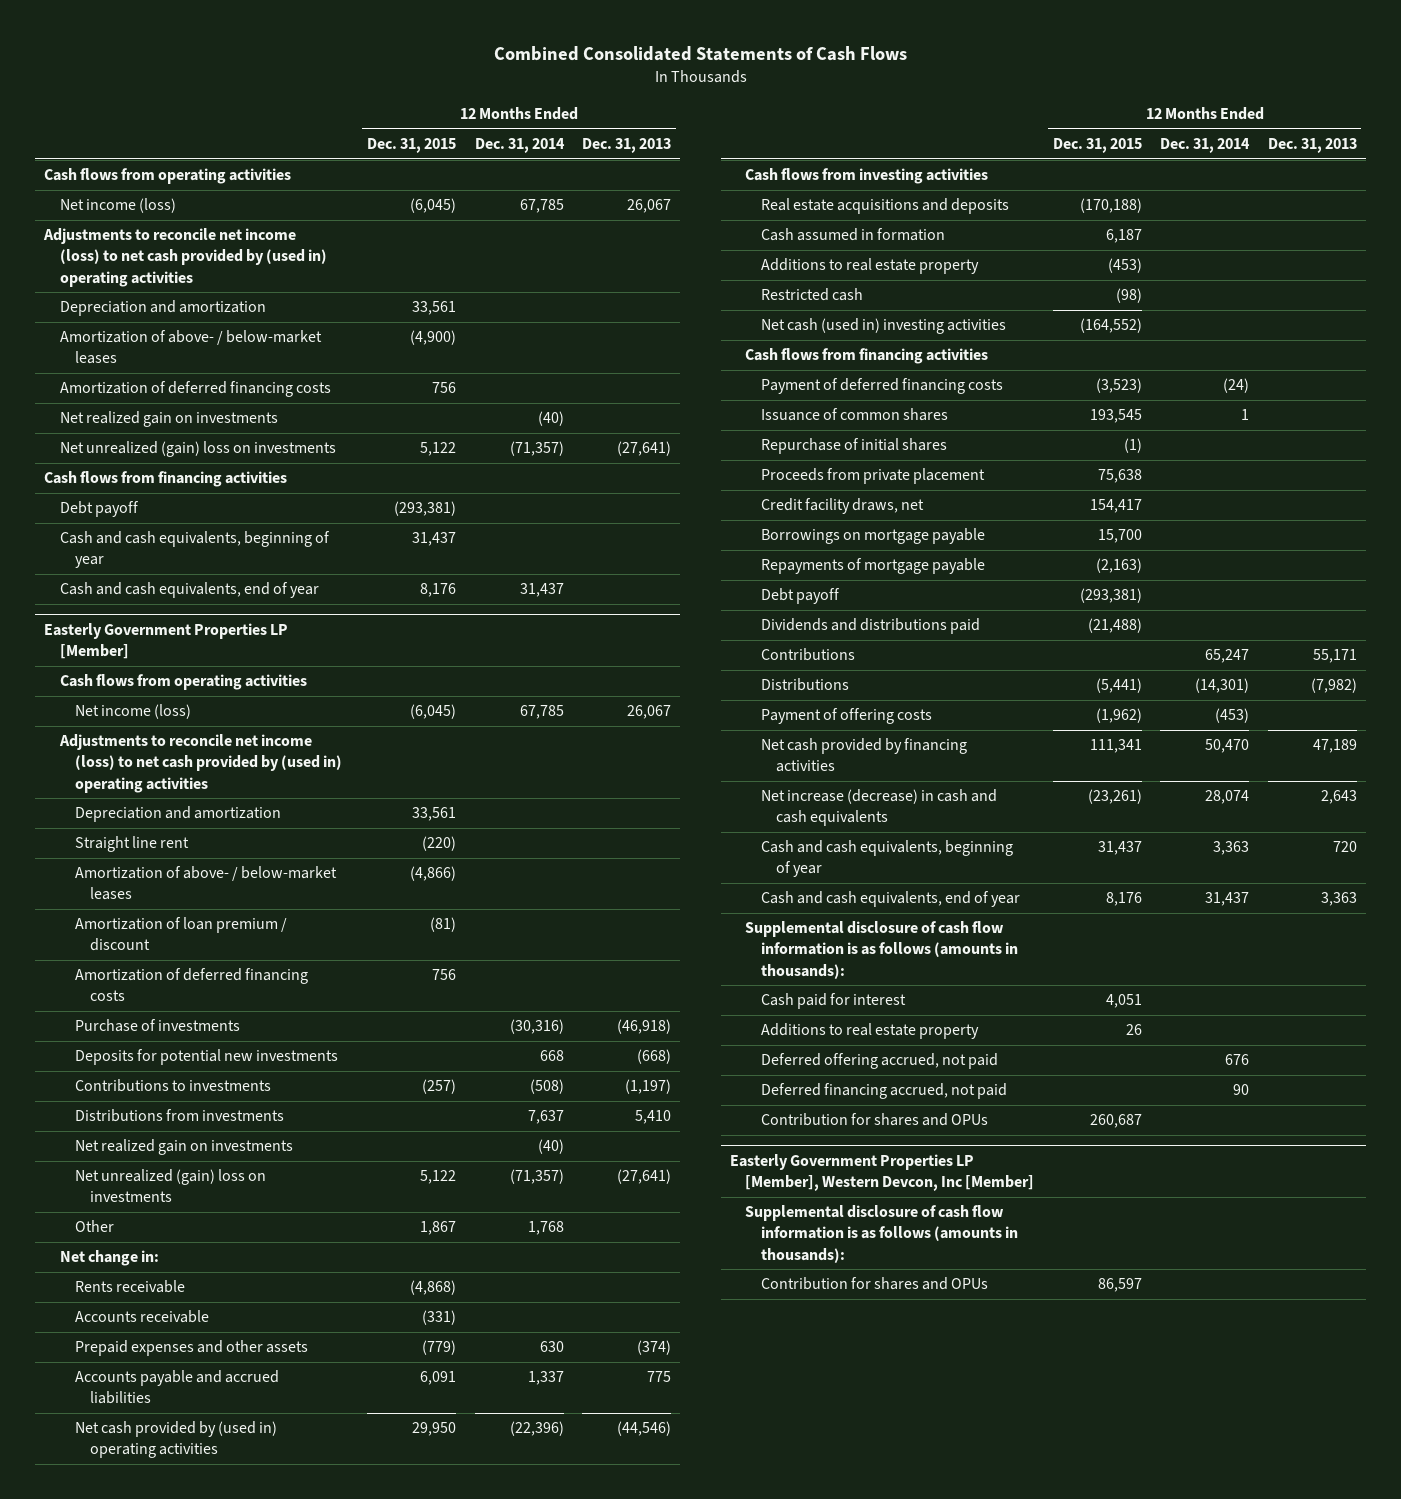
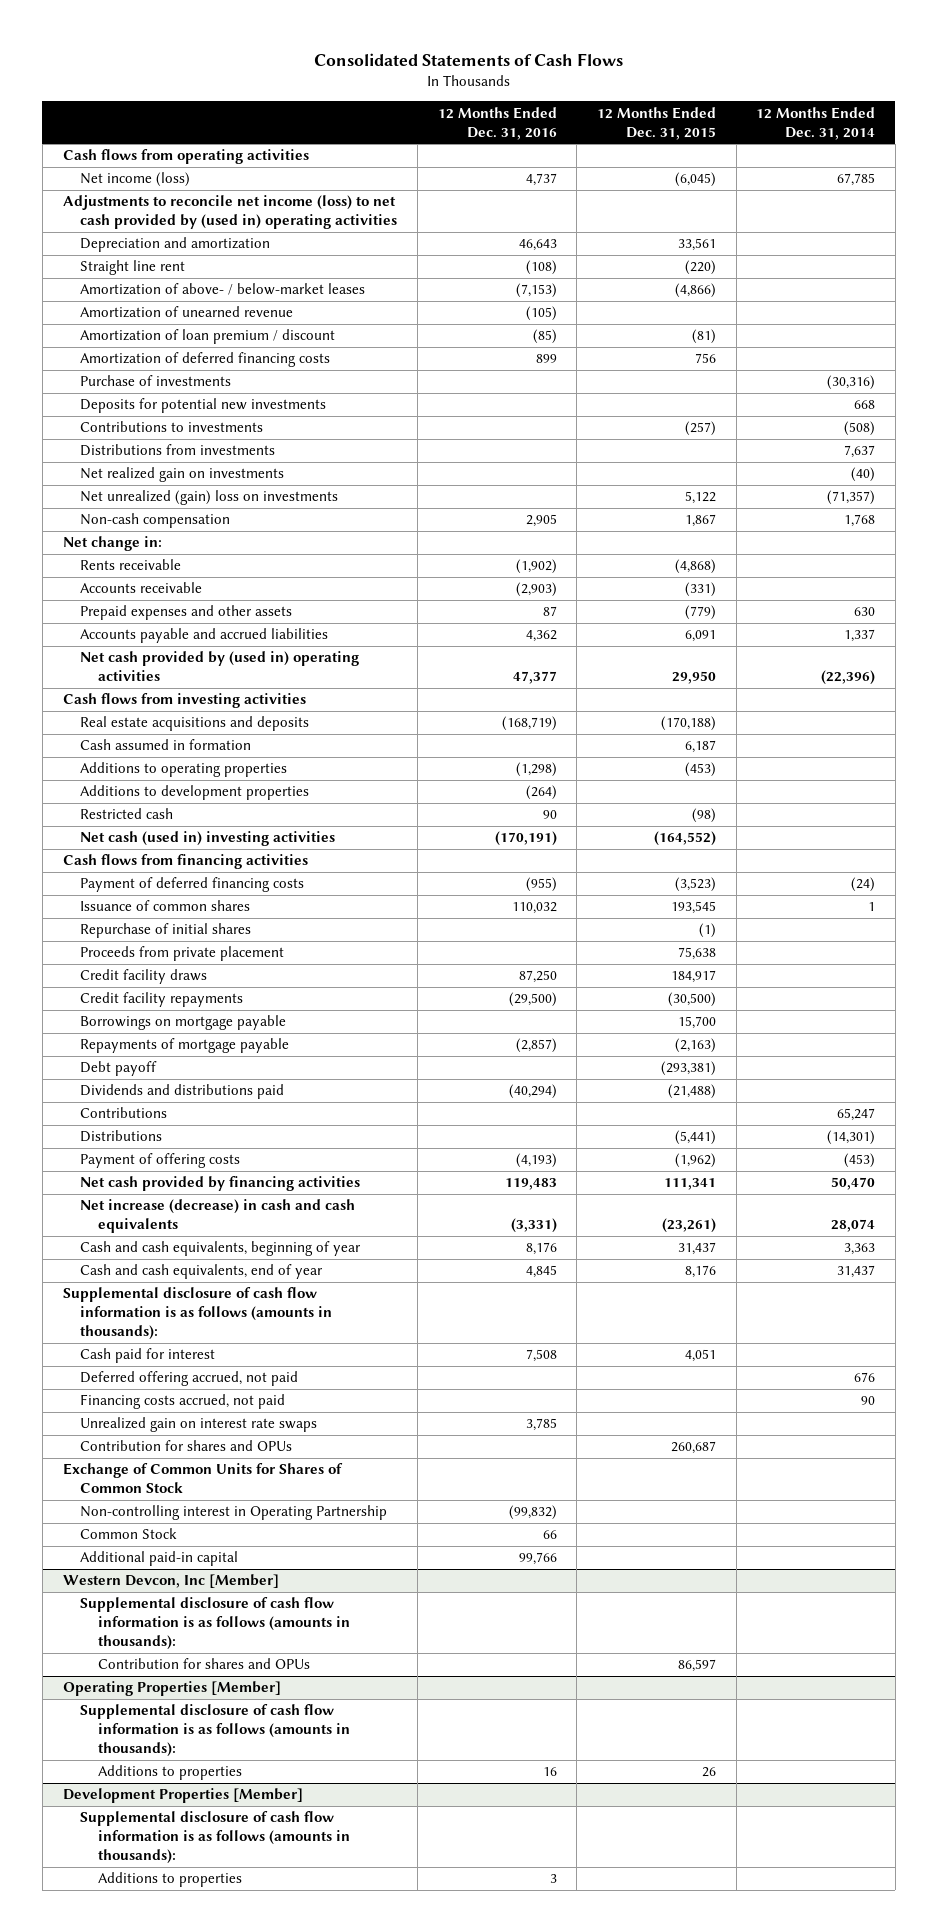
- Combined Consolidated Statements of Cash Flows
+ Consolidated Statements of Cash Flows
- | 12 Months Ended Dec. 31, 2015 | 12 Months Ended Dec. 31, 2014 | 12 Months Ended Dec. 31, 2013
+ | 12 Months Ended Dec. 31, 2016 | 12 Months Ended Dec. 31, 2015 | 12 Months Ended Dec. 31, 2014
- Amortization of above- / below-market leases | (4,900) | |
- Amortization of deferred financing costs | 756 | |
- Net realized gain on investments | | (40) |
- Net unrealized (gain) loss on investments | 5,122 | (71,357) | (27,641)
- Cash flows from financing activities
- Debt payoff | (293,381) | |
- Cash and cash equivalents, beginning of year | 31,437 | |
- Cash and cash equivalents, end of year | 8,176 | 31,437 |
- Easterly Government Properties LP [Member]
- Cash flows from operating activities
- Net income (loss) | (6,045) | 67,785 | 26,067
- Adjustments to reconcile net income (loss) to net cash provided by (used in) operating activities
- Depreciation and amortization | 33,561 | |
+ Amortization of unearned revenue | (105) | |
- Other | 1,867 | 1,768 |
+ Non-cash compensation | 2,905 | 1,867 | 1,768
- Additions to real estate property | (453) | |
+ Additions to operating properties | (1,298) | (453) |
+ Additions to development properties | (264) | |
- Credit facility draws, net | 154,417 | |
+ Credit facility draws | 87,250 | 184,917 |
+ Credit facility repayments | (29,500) | (30,500) |
- Additions to real estate property | 26 | |
- Deferred financing accrued, not paid | | 90 |
+ Financing costs accrued, not paid | | | 90
+ Unrealized gain on interest rate swaps | 3,785 | |
- Easterly Government Properties LP [Member], Western Devcon, Inc [Member]
+ Exchange of Common Units for Shares of Common Stock
+ Non-controlling interest in Operating Partnership | (99,832) | |
+ Common Stock | 66 | |
+ Additional paid-in capital | 99,766 | |
+ Western Devcon, Inc [Member]
+ Operating Properties [Member]
+ Supplemental disclosure of cash flow information is as follows (amounts in thousands):
+ Additions to properties | 16 | 26 |
+ Development Properties [Member]
+ Supplemental disclosure of cash flow information is as follows (amounts in thousands):
+ Additions to properties | 3 | |

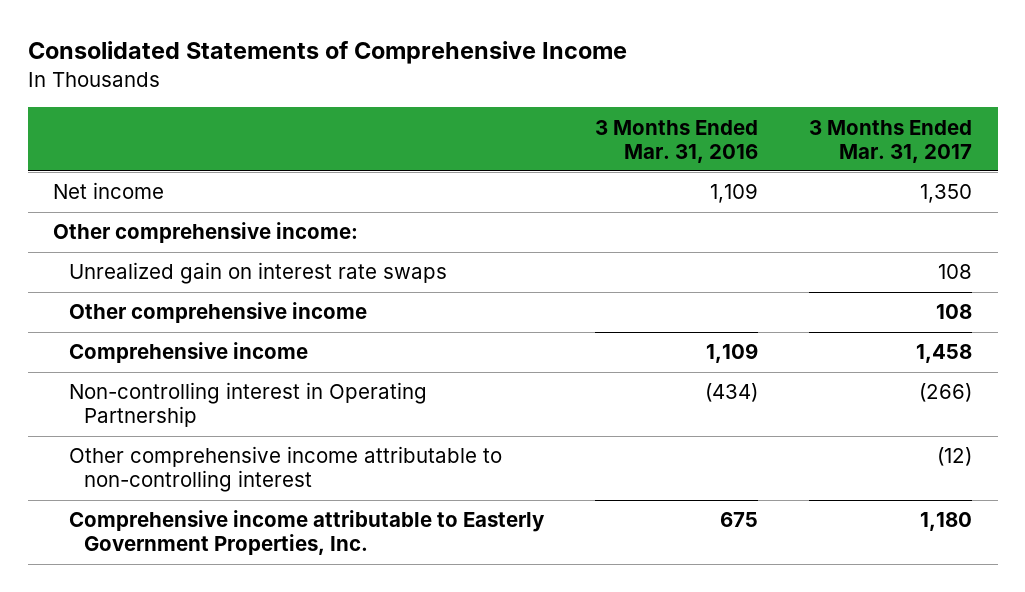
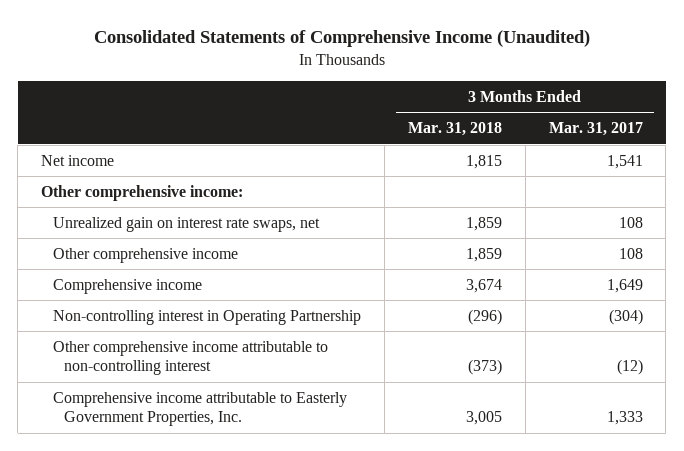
- Consolidated Statements of Comprehensive Income
+ Consolidated Statements of Comprehensive Income (Unaudited)
- | 3 Months Ended Mar. 31, 2016 | 3 Months Ended Mar. 31, 2017
+ | 3 Months Ended Mar. 31, 2018 | 3 Months Ended Mar. 31, 2017
- Net income | 1,109 | 1,350
+ Net income | 1,815 | 1,541
- Unrealized gain on interest rate swaps | | 108
+ Unrealized gain on interest rate swaps, net | 1,859 | 108
- Comprehensive income | 1,109 | 1,458
- Non-controlling interest in Operating Partnership | (434) | (266)
+ Comprehensive income | 3,674 | 1,649
+ Non-controlling interest in Operating Partnership | (296) | (304)
- Comprehensive income attributable to Easterly Government Properties, Inc. | 675 | 1,180
+ Comprehensive income attributable to Easterly Government Properties, Inc. | 3,005 | 1,333

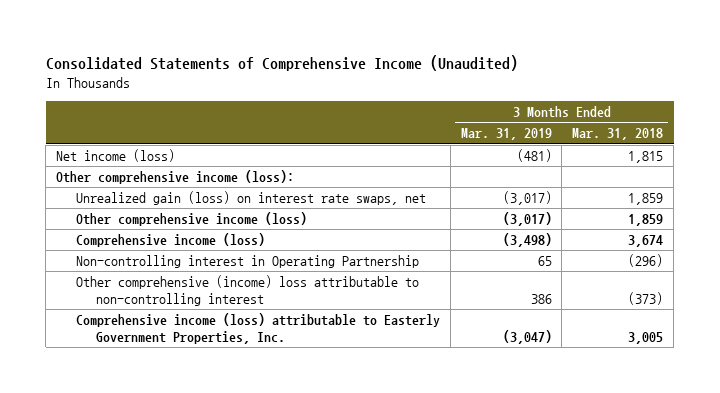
- | 3 Months Ended Mar. 31, 2018 | 3 Months Ended Mar. 31, 2017
+ | 3 Months Ended Mar. 31, 2019 | 3 Months Ended Mar. 31, 2018
- Net income | 1,815 | 1,541
- Other comprehensive income:
- Unrealized gain on interest rate swaps, net | 1,859 | 108
- Other comprehensive income | 1,859 | 108
- Comprehensive income | 3,674 | 1,649
+ Net income (loss) | (481) | 1,815
+ Other comprehensive income (loss):
+ Unrealized gain (loss) on interest rate swaps, net | (3,017) | 1,859
+ Other comprehensive income (loss) | (3,017) | 1,859
+ Comprehensive income (loss) | (3,498) | 3,674
- Other comprehensive income attributable to non-controlling interest | (373) | (12)
- Comprehensive income attributable to Easterly Government Properties, Inc. | 3,005 | 1,333
+ Other comprehensive (income) loss attributable to non-controlling interest | 386 | (373)
+ Comprehensive income (loss) attributable to Easterly Government Properties, Inc. | (3,047) | 3,005

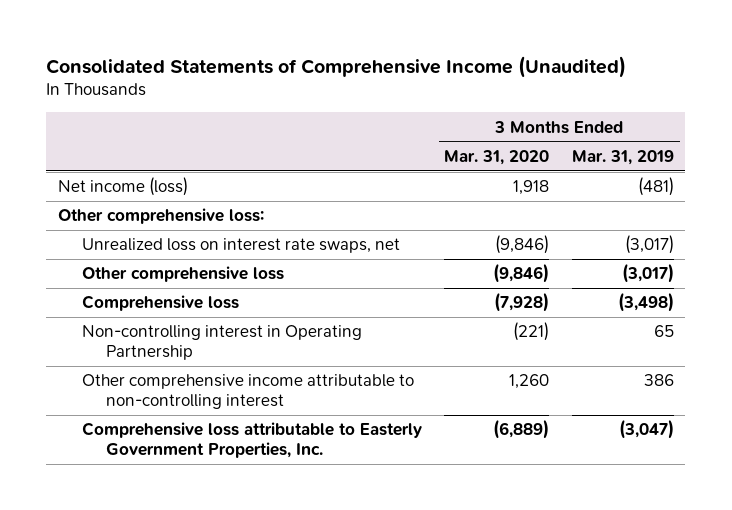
- | 3 Months Ended Mar. 31, 2019 | 3 Months Ended Mar. 31, 2018
+ | 3 Months Ended Mar. 31, 2020 | 3 Months Ended Mar. 31, 2019
- Other comprehensive income (loss):
- Unrealized gain (loss) on interest rate swaps, net | (3,017) | 1,859
- Other comprehensive income (loss) | (3,017) | 1,859
- Comprehensive income (loss) | (3,498) | 3,674
+ Other comprehensive loss:
+ Unrealized loss on interest rate swaps, net | (9,846) | (3,017)
+ Other comprehensive loss | (9,846) | (3,017)
+ Comprehensive loss | (7,928) | (3,498)
- Other comprehensive (income) loss attributable to non-controlling interest | 386 | (373)
- Comprehensive income (loss) attributable to Easterly Government Properties, Inc. | (3,047) | 3,005
+ Other comprehensive income attributable to non-controlling interest | 1,260 | 386
+ Comprehensive loss attributable to Easterly Government Properties, Inc. | (6,889) | (3,047)

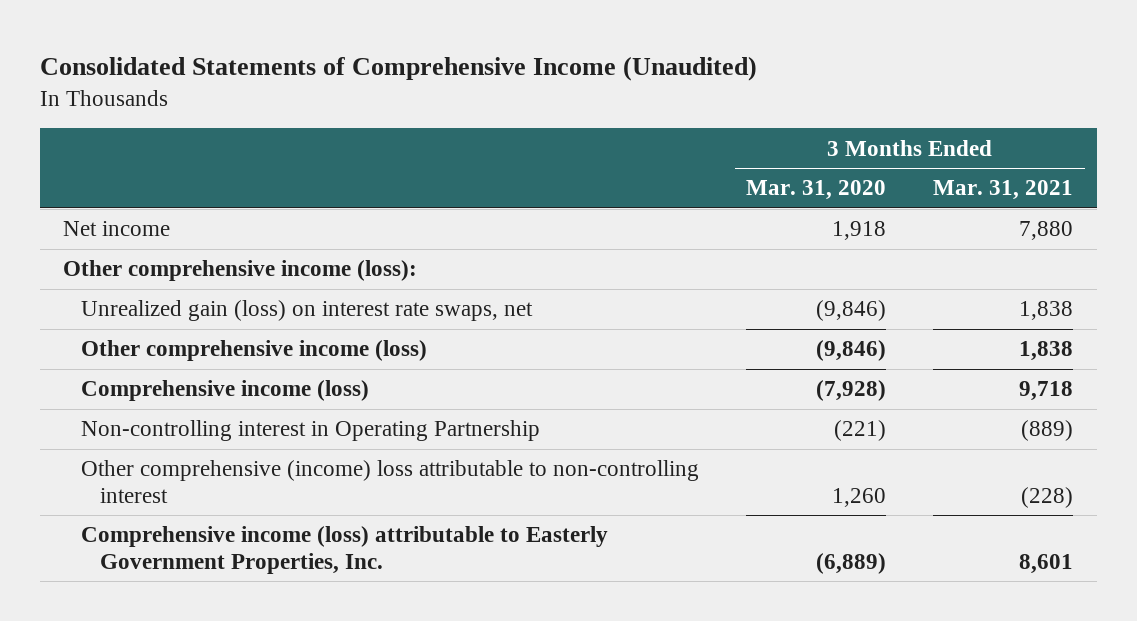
- | 3 Months Ended Mar. 31, 2020 | 3 Months Ended Mar. 31, 2019
+ | 3 Months Ended Mar. 31, 2020 | 3 Months Ended Mar. 31, 2021
- Net income (loss) | 1,918 | (481)
- Other comprehensive loss:
- Unrealized loss on interest rate swaps, net | (9,846) | (3,017)
- Other comprehensive loss | (9,846) | (3,017)
- Comprehensive loss | (7,928) | (3,498)
+ Net income | 1,918 | 7,880
+ Other comprehensive income (loss):
+ Unrealized gain (loss) on interest rate swaps, net | (9,846) | 1,838
+ Other comprehensive income (loss) | (9,846) | 1,838
+ Comprehensive income (loss) | (7,928) | 9,718
- Other comprehensive income attributable to non-controlling interest | 1,260 | 386
- Comprehensive loss attributable to Easterly Government Properties, Inc. | (6,889) | (3,047)
+ Other comprehensive (income) loss attributable to non-controlling interest | 1,260 | (228)
+ Comprehensive income (loss) attributable to Easterly Government Properties, Inc. | (6,889) | 8,601

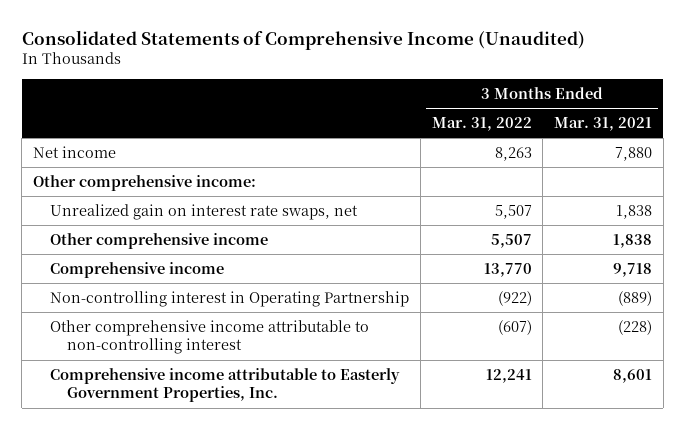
- | 3 Months Ended Mar. 31, 2020 | 3 Months Ended Mar. 31, 2021
+ | 3 Months Ended Mar. 31, 2022 | 3 Months Ended Mar. 31, 2021
- Other comprehensive income (loss):
- Unrealized gain (loss) on interest rate swaps, net | (9,846) | 1,838
- Other comprehensive income (loss) | (9,846) | 1,838
- Comprehensive income (loss) | (7,928) | 9,718
+ Other comprehensive income:
+ Unrealized gain on interest rate swaps, net | 5,507 | 1,838
+ Other comprehensive income | 5,507 | 1,838
+ Comprehensive income | 13,770 | 9,718
- Other comprehensive (income) loss attributable to non-controlling interest | 1,260 | (228)
- Comprehensive income (loss) attributable to Easterly Government Properties, Inc. | (6,889) | 8,601
+ Other comprehensive income attributable to non-controlling interest | (607) | (228)
+ Comprehensive income attributable to Easterly Government Properties, Inc. | 12,241 | 8,601

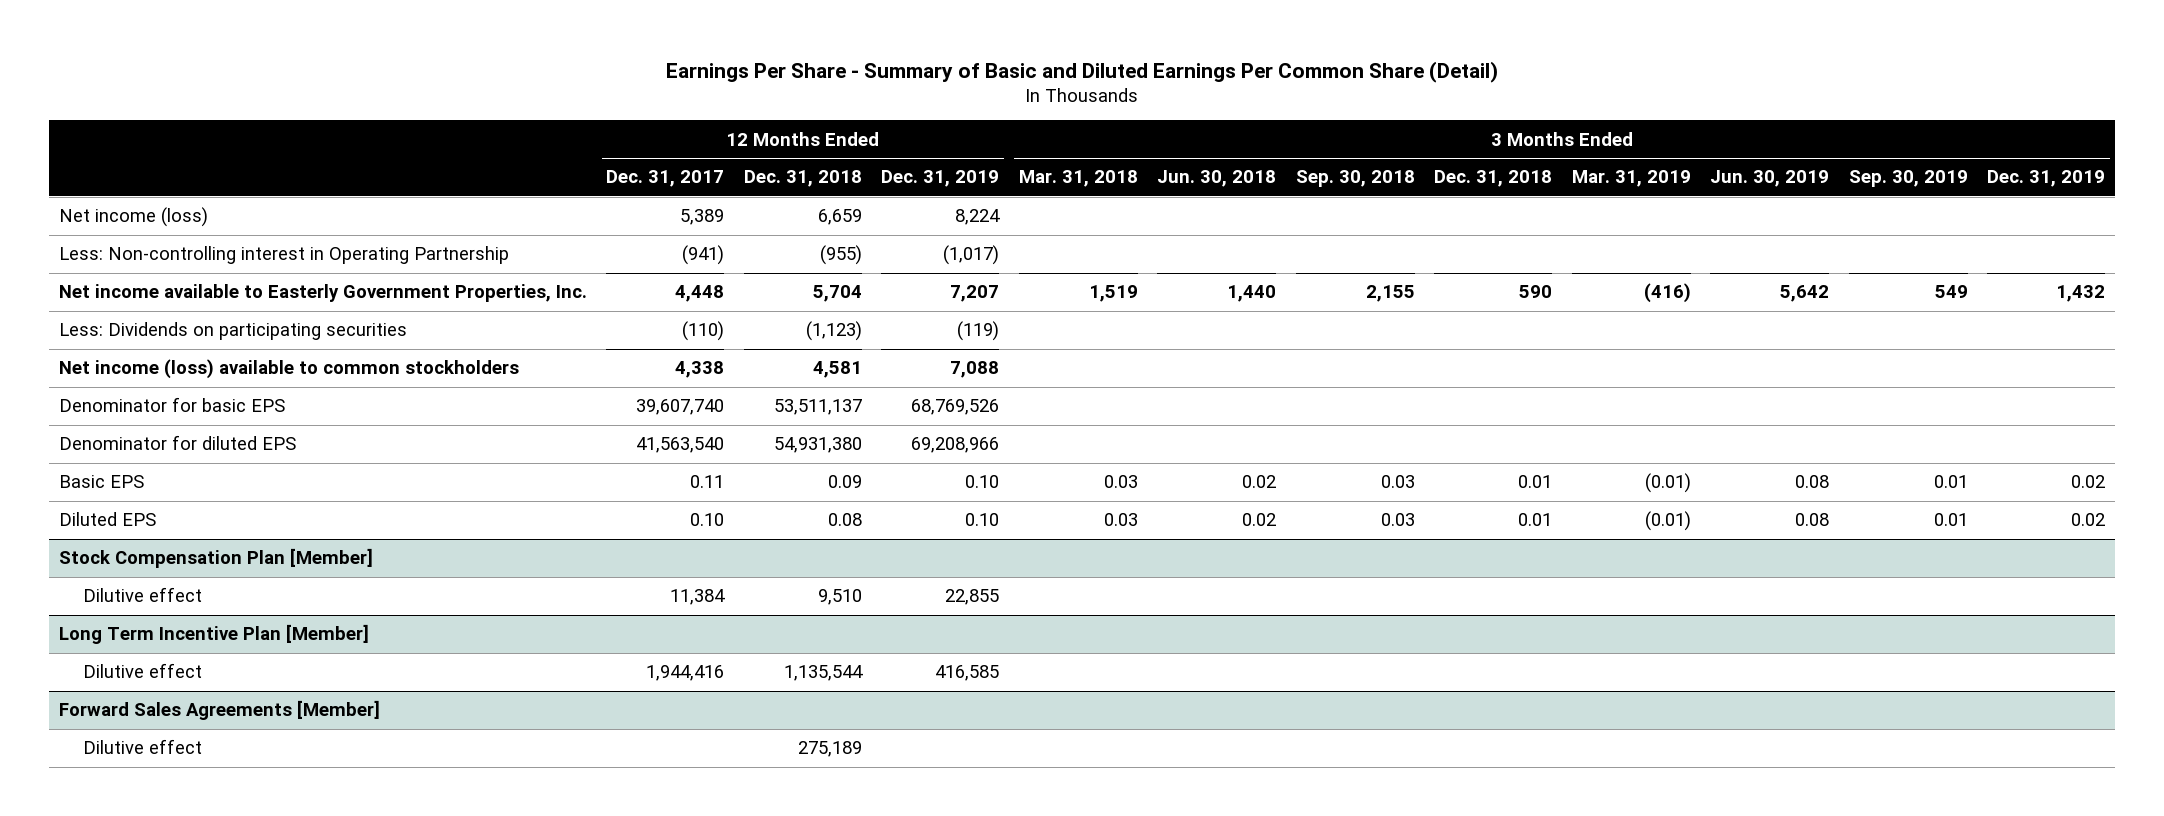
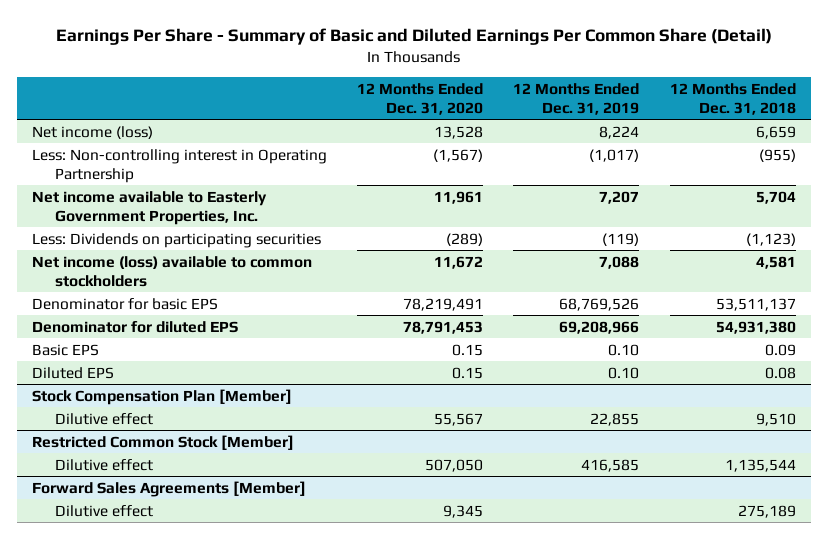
- | 12 Months Ended Dec. 31, 2017 | 12 Months Ended Dec. 31, 2018 | 12 Months Ended Dec. 31, 2019 | 3 Months Ended Mar. 31, 2018 | 3 Months Ended Jun. 30, 2018 | 3 Months Ended Sep. 30, 2018 | 3 Months Ended Dec. 31, 2018 | 3 Months Ended Mar. 31, 2019 | 3 Months Ended Jun. 30, 2019 | 3 Months Ended Sep. 30, 2019 | 3 Months Ended Dec. 31, 2019
+ | 12 Months Ended Dec. 31, 2020 | 12 Months Ended Dec. 31, 2019 | 12 Months Ended Dec. 31, 2018
- Long Term Incentive Plan [Member]
+ Restricted Common Stock [Member]

